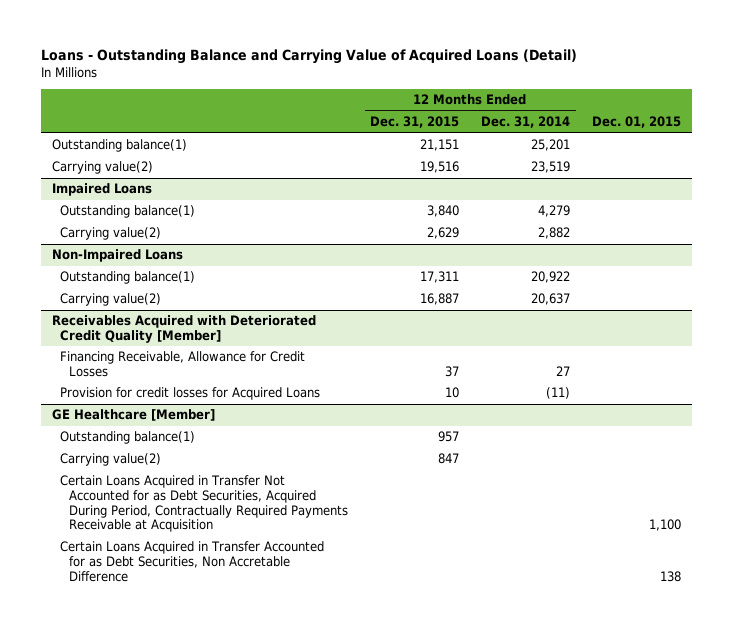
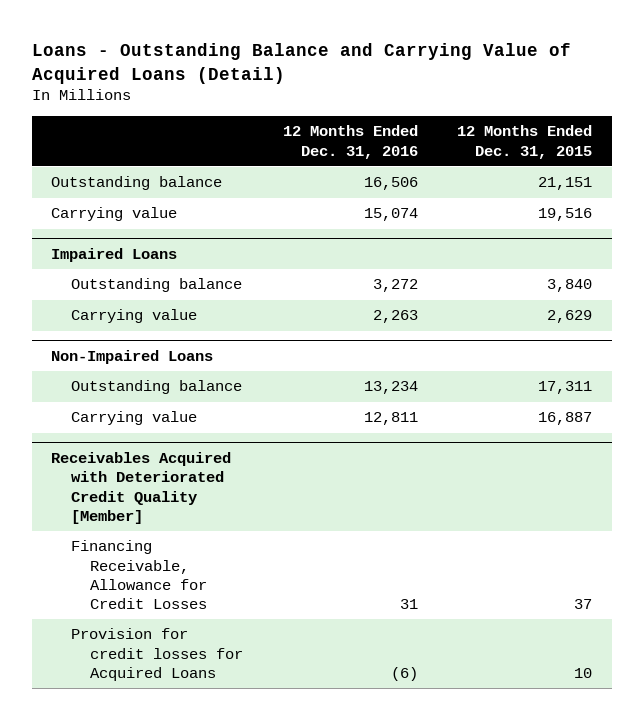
- | 12 Months Ended Dec. 31, 2015 | 12 Months Ended Dec. 31, 2014 | Dec. 01, 2015
+ | 12 Months Ended Dec. 31, 2016 | 12 Months Ended Dec. 31, 2015
- Outstanding balance(1) | 21,151 | 25,201 |
- Carrying value(2) | 19,516 | 23,519 |
+ Outstanding balance | 16,506 | 21,151
+ Carrying value | 15,074 | 19,516
@ Impaired Loans
- Outstanding balance(1) | 3,840 | 4,279 |
- Carrying value(2) | 2,629 | 2,882 |
+ Outstanding balance | 3,272 | 3,840
+ Carrying value | 2,263 | 2,629
@ Non-Impaired Loans
- Outstanding balance(1) | 17,311 | 20,922 |
- Carrying value(2) | 16,887 | 20,637 |
+ Outstanding balance | 13,234 | 17,311
+ Carrying value | 12,811 | 16,887
- GE Healthcare [Member]
- Outstanding balance(1) | 957 | |
- Carrying value(2) | 847 | |
- Certain Loans Acquired in Transfer Not Accounted for as Debt Securities, Acquired During Period, Contractually Required Payments Receivable at Acquisition | | | 1,100
- Certain Loans Acquired in Transfer Accounted for as Debt Securities, Non Accretable Difference | | | 138

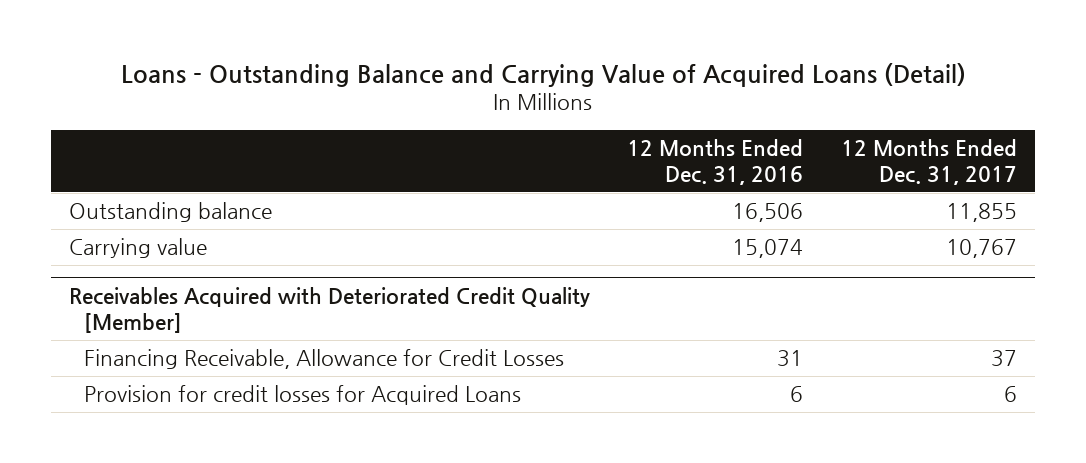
- | 12 Months Ended Dec. 31, 2016 | 12 Months Ended Dec. 31, 2015
+ | 12 Months Ended Dec. 31, 2016 | 12 Months Ended Dec. 31, 2017
- Impaired Loans
- Outstanding balance | 3,272 | 3,840
- Carrying value | 2,263 | 2,629
- Non-Impaired Loans
- Outstanding balance | 13,234 | 17,311
- Carrying value | 12,811 | 16,887
@ Receivables Acquired with Deteriorated Credit Quality [Member]
- Provision for credit losses for Acquired Loans | (6) | 10
+ Provision for credit losses for Acquired Loans | 6 | 6

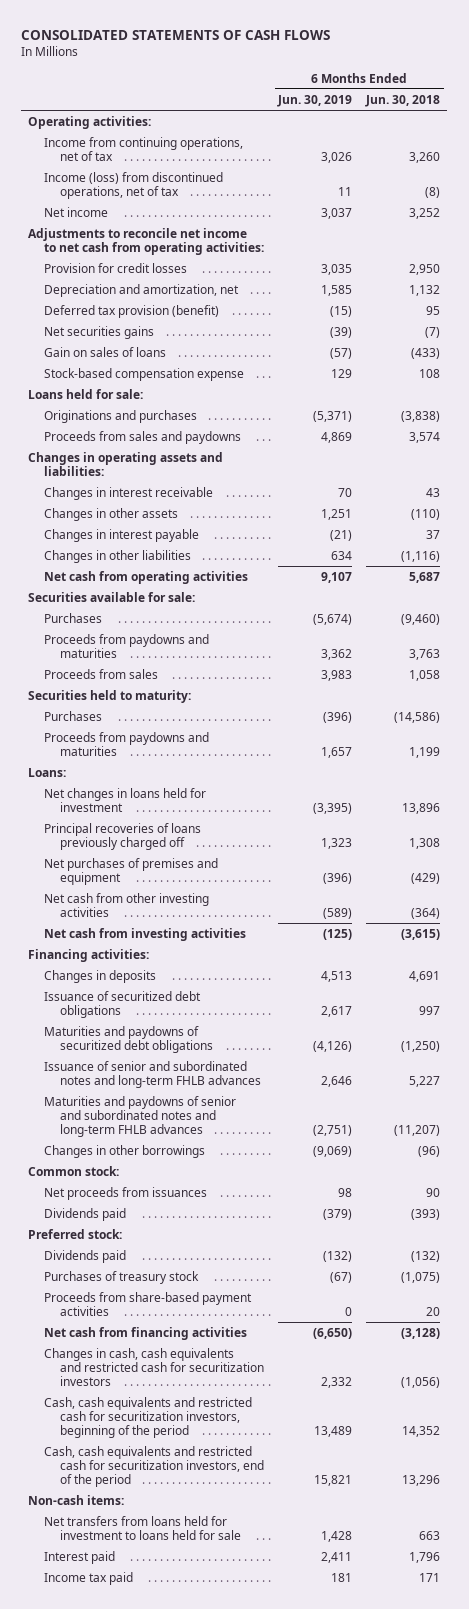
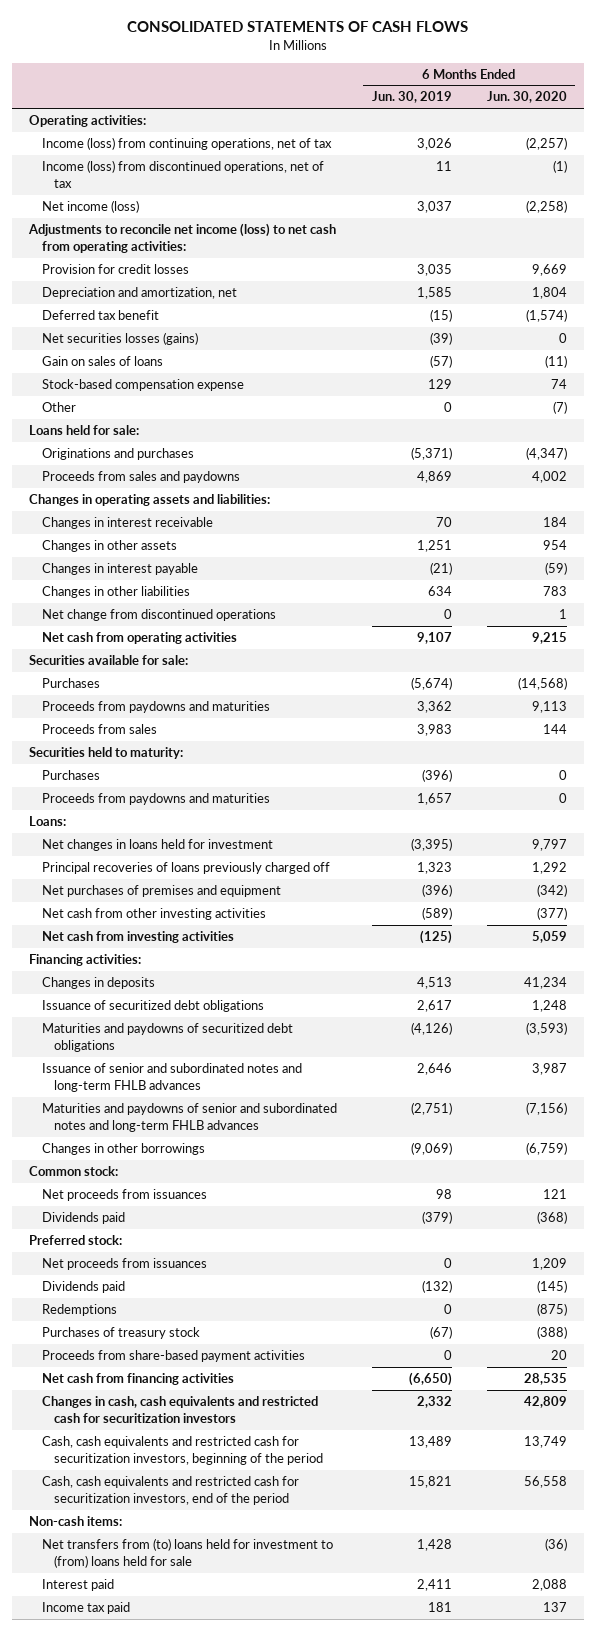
- | 6 Months Ended Jun. 30, 2019 | 6 Months Ended Jun. 30, 2018
+ | 6 Months Ended Jun. 30, 2019 | 6 Months Ended Jun. 30, 2020
- Income from continuing operations, net of tax | 3,026 | 3,260
+ Income (loss) from continuing operations, net of tax | 3,026 | (2,257)
- Net income | 3,037 | 3,252
- Adjustments to reconcile net income to net cash from operating activities:
+ Net income (loss) | 3,037 | (2,258)
+ Adjustments to reconcile net income (loss) to net cash from operating activities:
- Deferred tax provision (benefit) | (15) | 95
- Net securities gains | (39) | (7)
+ Deferred tax benefit | (15) | (1,574)
+ Net securities losses (gains) | (39) | 0
+ Other | 0 | (7)
+ Net change from discontinued operations | 0 | 1
+ Net proceeds from issuances | 0 | 1,209
+ Redemptions | 0 | (875)
- Net transfers from loans held for investment to loans held for sale | 1,428 | 663
+ Net transfers from (to) loans held for investment to (from) loans held for sale | 1,428 | (36)

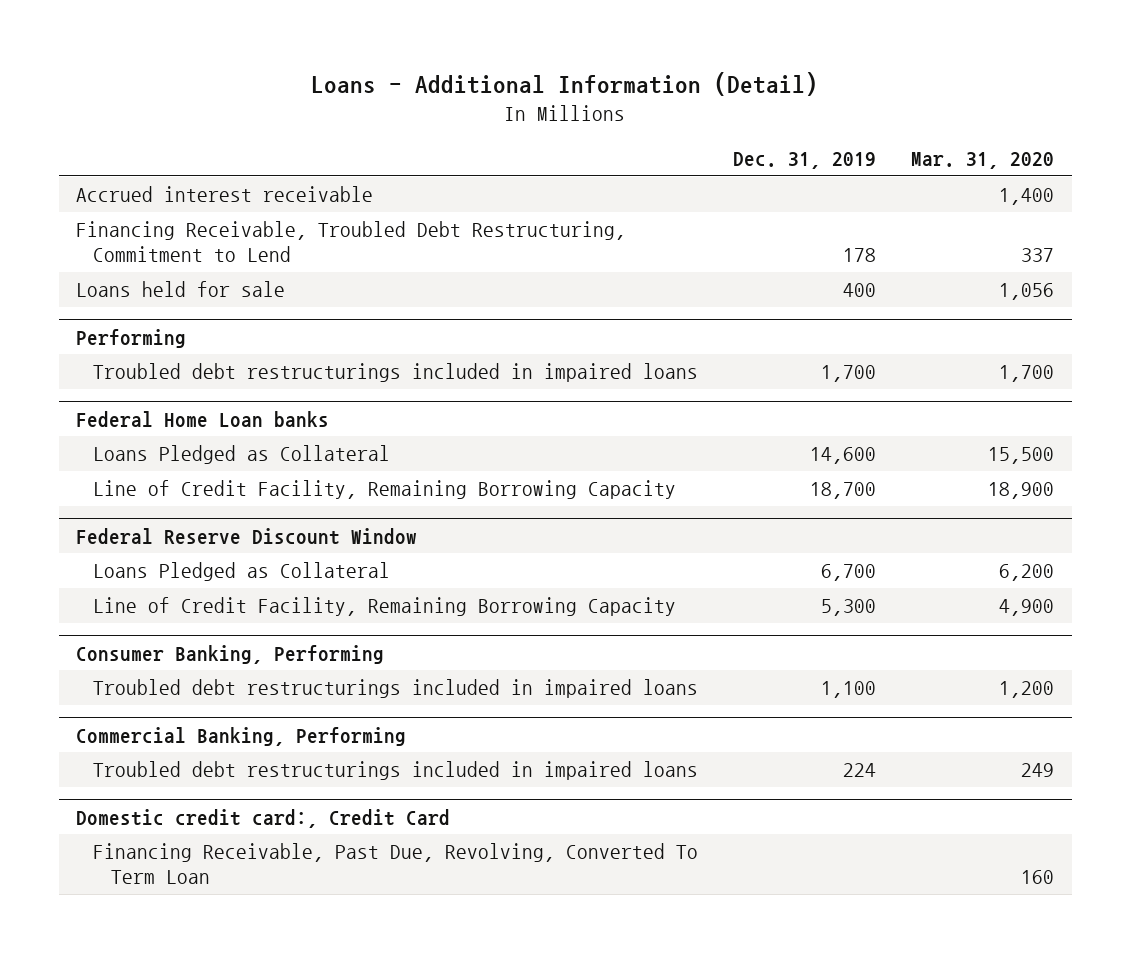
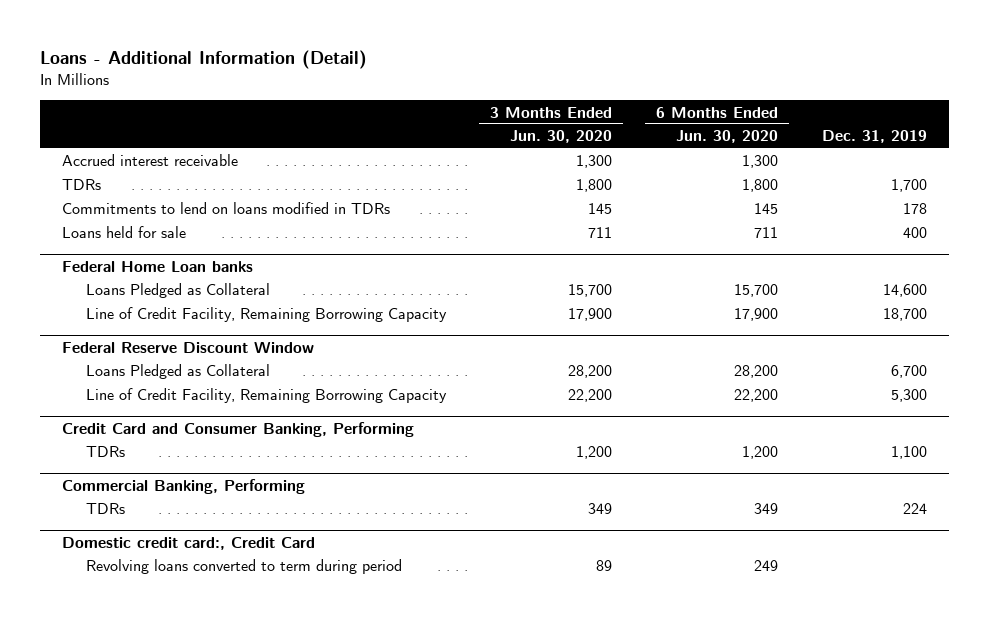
- | Dec. 31, 2019 | Mar. 31, 2020
+ | 3 Months Ended Jun. 30, 2020 | 6 Months Ended Jun. 30, 2020 | Dec. 31, 2019
- Financing Receivable, Troubled Debt Restructuring, Commitment to Lend | 178 | 337
+ TDRs | 1,800 | 1,800 | 1,700
+ Commitments to lend on loans modified in TDRs | 145 | 145 | 178
- Performing
- Troubled debt restructurings included in impaired loans | 1,700 | 1,700
- Consumer Banking, Performing
- Troubled debt restructurings included in impaired loans | 1,100 | 1,200
+ Credit Card and Consumer Banking, Performing
+ TDRs | 1,200 | 1,200 | 1,100
@ Commercial Banking, Performing
- Troubled debt restructurings included in impaired loans | 224 | 249
+ TDRs | 349 | 349 | 224
@ Domestic credit card:, Credit Card
- Financing Receivable, Past Due, Revolving, Converted To Term Loan | | 160
+ Revolving loans converted to term during period | 89 | 249 |

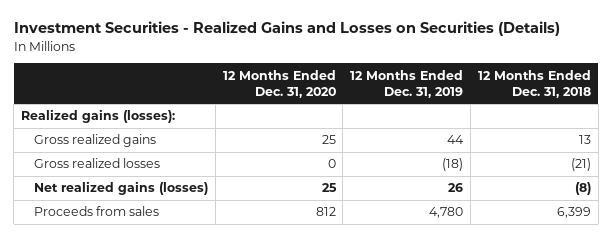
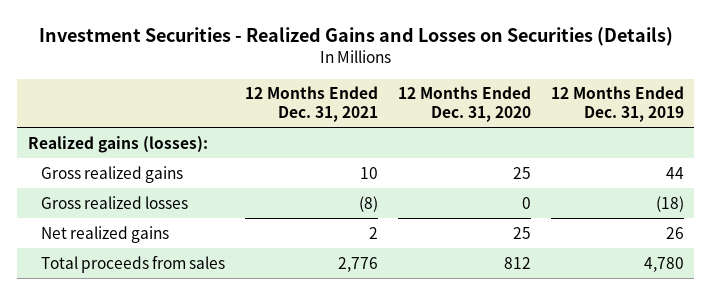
- | 12 Months Ended Dec. 31, 2020 | 12 Months Ended Dec. 31, 2019 | 12 Months Ended Dec. 31, 2018
+ | 12 Months Ended Dec. 31, 2021 | 12 Months Ended Dec. 31, 2020 | 12 Months Ended Dec. 31, 2019
- Net realized gains (losses) | 25 | 26 | (8)
- Proceeds from sales | 812 | 4,780 | 6,399
+ Net realized gains | 2 | 25 | 26
+ Total proceeds from sales | 2,776 | 812 | 4,780

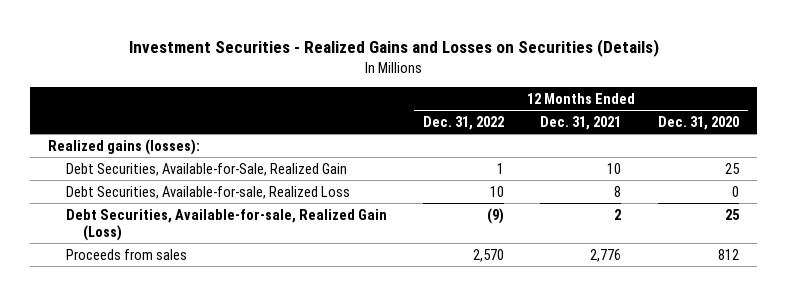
- | 12 Months Ended Dec. 31, 2021 | 12 Months Ended Dec. 31, 2020 | 12 Months Ended Dec. 31, 2019
+ | 12 Months Ended Dec. 31, 2022 | 12 Months Ended Dec. 31, 2021 | 12 Months Ended Dec. 31, 2020
- Gross realized gains | 10 | 25 | 44
- Gross realized losses | (8) | 0 | (18)
- Net realized gains | 2 | 25 | 26
- Total proceeds from sales | 2,776 | 812 | 4,780
+ Debt Securities, Available-for-Sale, Realized Gain | 1 | 10 | 25
+ Debt Securities, Available-for-sale, Realized Loss | 10 | 8 | 0
+ Debt Securities, Available-for-sale, Realized Gain (Loss) | (9) | 2 | 25
+ Proceeds from sales | 2,570 | 2,776 | 812

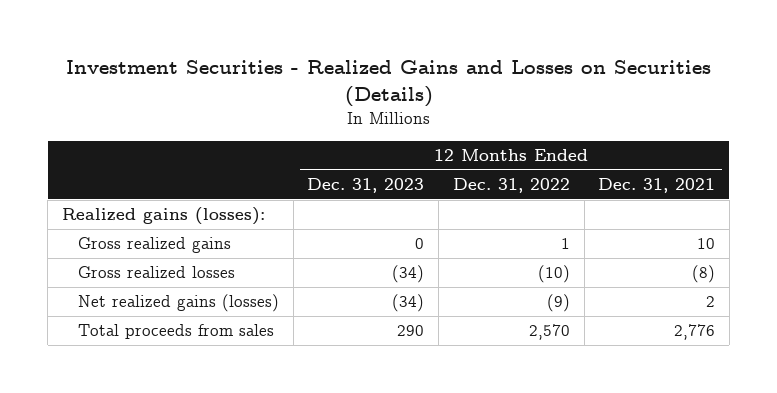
- | 12 Months Ended Dec. 31, 2022 | 12 Months Ended Dec. 31, 2021 | 12 Months Ended Dec. 31, 2020
+ | 12 Months Ended Dec. 31, 2023 | 12 Months Ended Dec. 31, 2022 | 12 Months Ended Dec. 31, 2021
- Debt Securities, Available-for-Sale, Realized Gain | 1 | 10 | 25
- Debt Securities, Available-for-sale, Realized Loss | 10 | 8 | 0
- Debt Securities, Available-for-sale, Realized Gain (Loss) | (9) | 2 | 25
- Proceeds from sales | 2,570 | 2,776 | 812
+ Gross realized gains | 0 | 1 | 10
+ Gross realized losses | (34) | (10) | (8)
+ Net realized gains (losses) | (34) | (9) | 2
+ Total proceeds from sales | 290 | 2,570 | 2,776

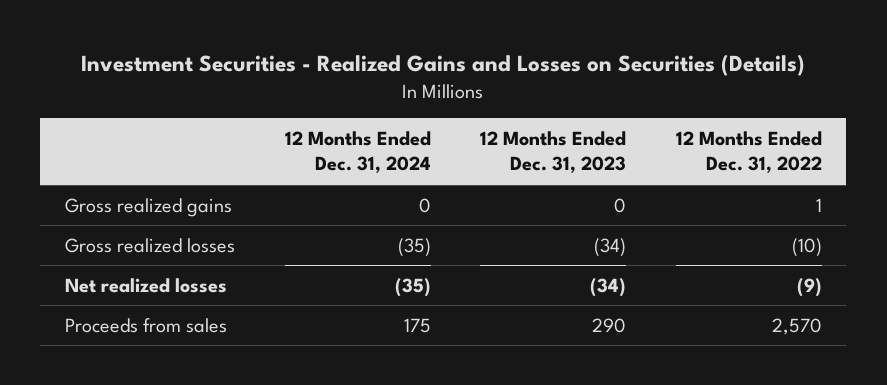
- | 12 Months Ended Dec. 31, 2023 | 12 Months Ended Dec. 31, 2022 | 12 Months Ended Dec. 31, 2021
+ | 12 Months Ended Dec. 31, 2024 | 12 Months Ended Dec. 31, 2023 | 12 Months Ended Dec. 31, 2022
- Realized gains (losses):
- Net realized gains (losses) | (34) | (9) | 2
- Total proceeds from sales | 290 | 2,570 | 2,776
+ Net realized losses | (35) | (34) | (9)
+ Proceeds from sales | 175 | 290 | 2,570

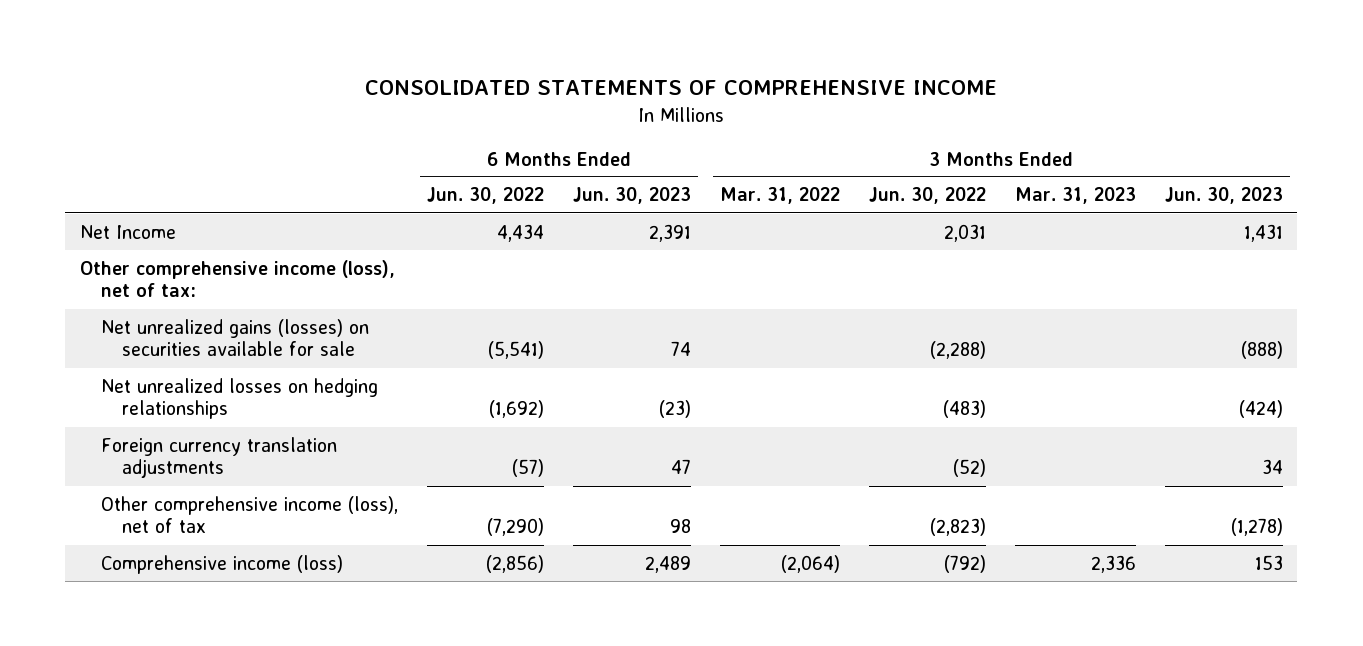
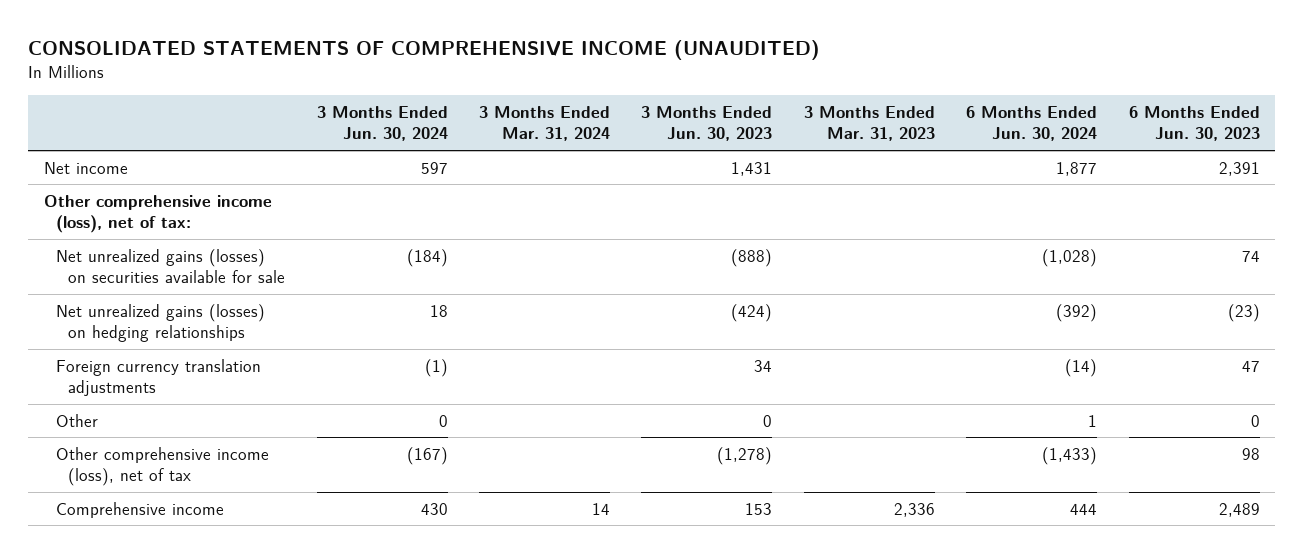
- CONSOLIDATED STATEMENTS OF COMPREHENSIVE INCOME
+ CONSOLIDATED STATEMENTS OF COMPREHENSIVE INCOME (UNAUDITED)
- | 6 Months Ended Jun. 30, 2022 | 6 Months Ended Jun. 30, 2023 | 3 Months Ended Mar. 31, 2022 | 3 Months Ended Jun. 30, 2022 | 3 Months Ended Mar. 31, 2023 | 3 Months Ended Jun. 30, 2023
+ | 3 Months Ended Jun. 30, 2024 | 3 Months Ended Mar. 31, 2024 | 3 Months Ended Jun. 30, 2023 | 3 Months Ended Mar. 31, 2023 | 6 Months Ended Jun. 30, 2024 | 6 Months Ended Jun. 30, 2023
- Net Income | 4,434 | 2,391 | | 2,031 | | 1,431
+ Net income | 597 | | 1,431 | | 1,877 | 2,391
- Net unrealized losses on hedging relationships | (1,692) | (23) | | (483) | | (424)
+ Net unrealized gains (losses) on hedging relationships | 18 | | (424) | | (392) | (23)
+ Other | 0 | | 0 | | 1 | 0
- Comprehensive income (loss) | (2,856) | 2,489 | (2,064) | (792) | 2,336 | 153
+ Comprehensive income | 430 | 14 | 153 | 2,336 | 444 | 2,489

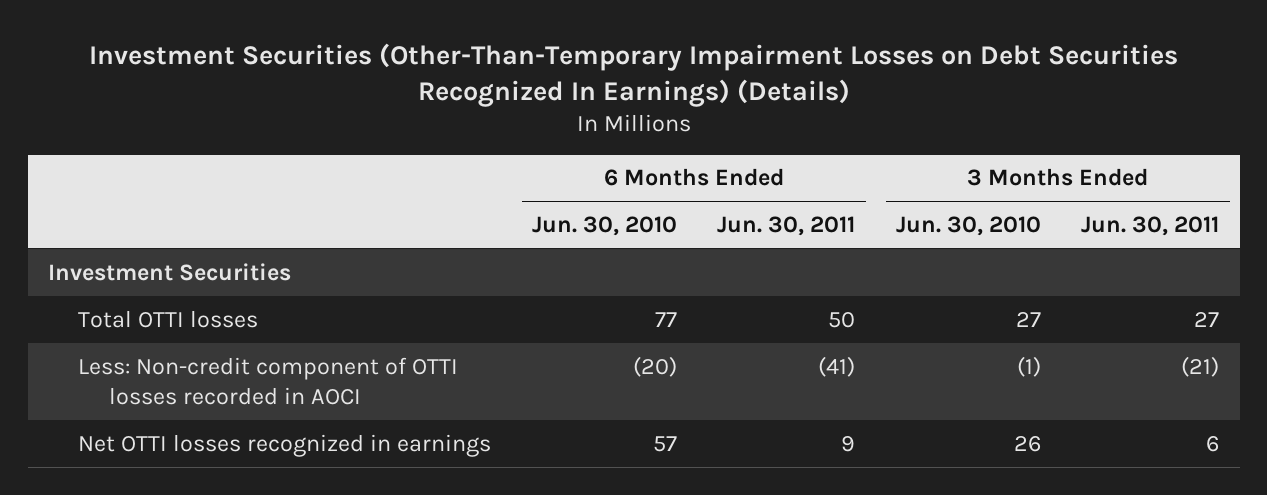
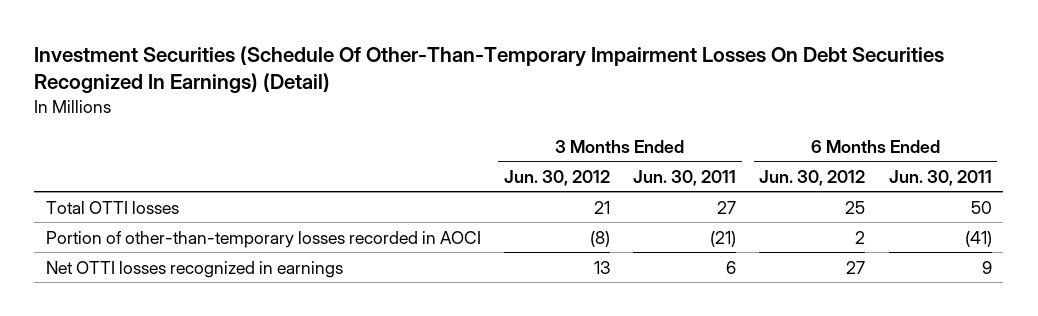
- Investment Securities (Other-Than-Temporary Impairment Losses on Debt Securities Recognized In Earnings) (Details)
+ Investment Securities (Schedule Of Other-Than-Temporary Impairment Losses On Debt Securities Recognized In Earnings) (Detail)
- | 6 Months Ended Jun. 30, 2010 | 6 Months Ended Jun. 30, 2011 | 3 Months Ended Jun. 30, 2010 | 3 Months Ended Jun. 30, 2011
+ | 3 Months Ended Jun. 30, 2012 | 3 Months Ended Jun. 30, 2011 | 6 Months Ended Jun. 30, 2012 | 6 Months Ended Jun. 30, 2011
- Investment Securities
- Less: Non-credit component of OTTI losses recorded in AOCI | (20) | (41) | (1) | (21)
+ Portion of other-than-temporary losses recorded in AOCI | (8) | (21) | 2 | (41)

